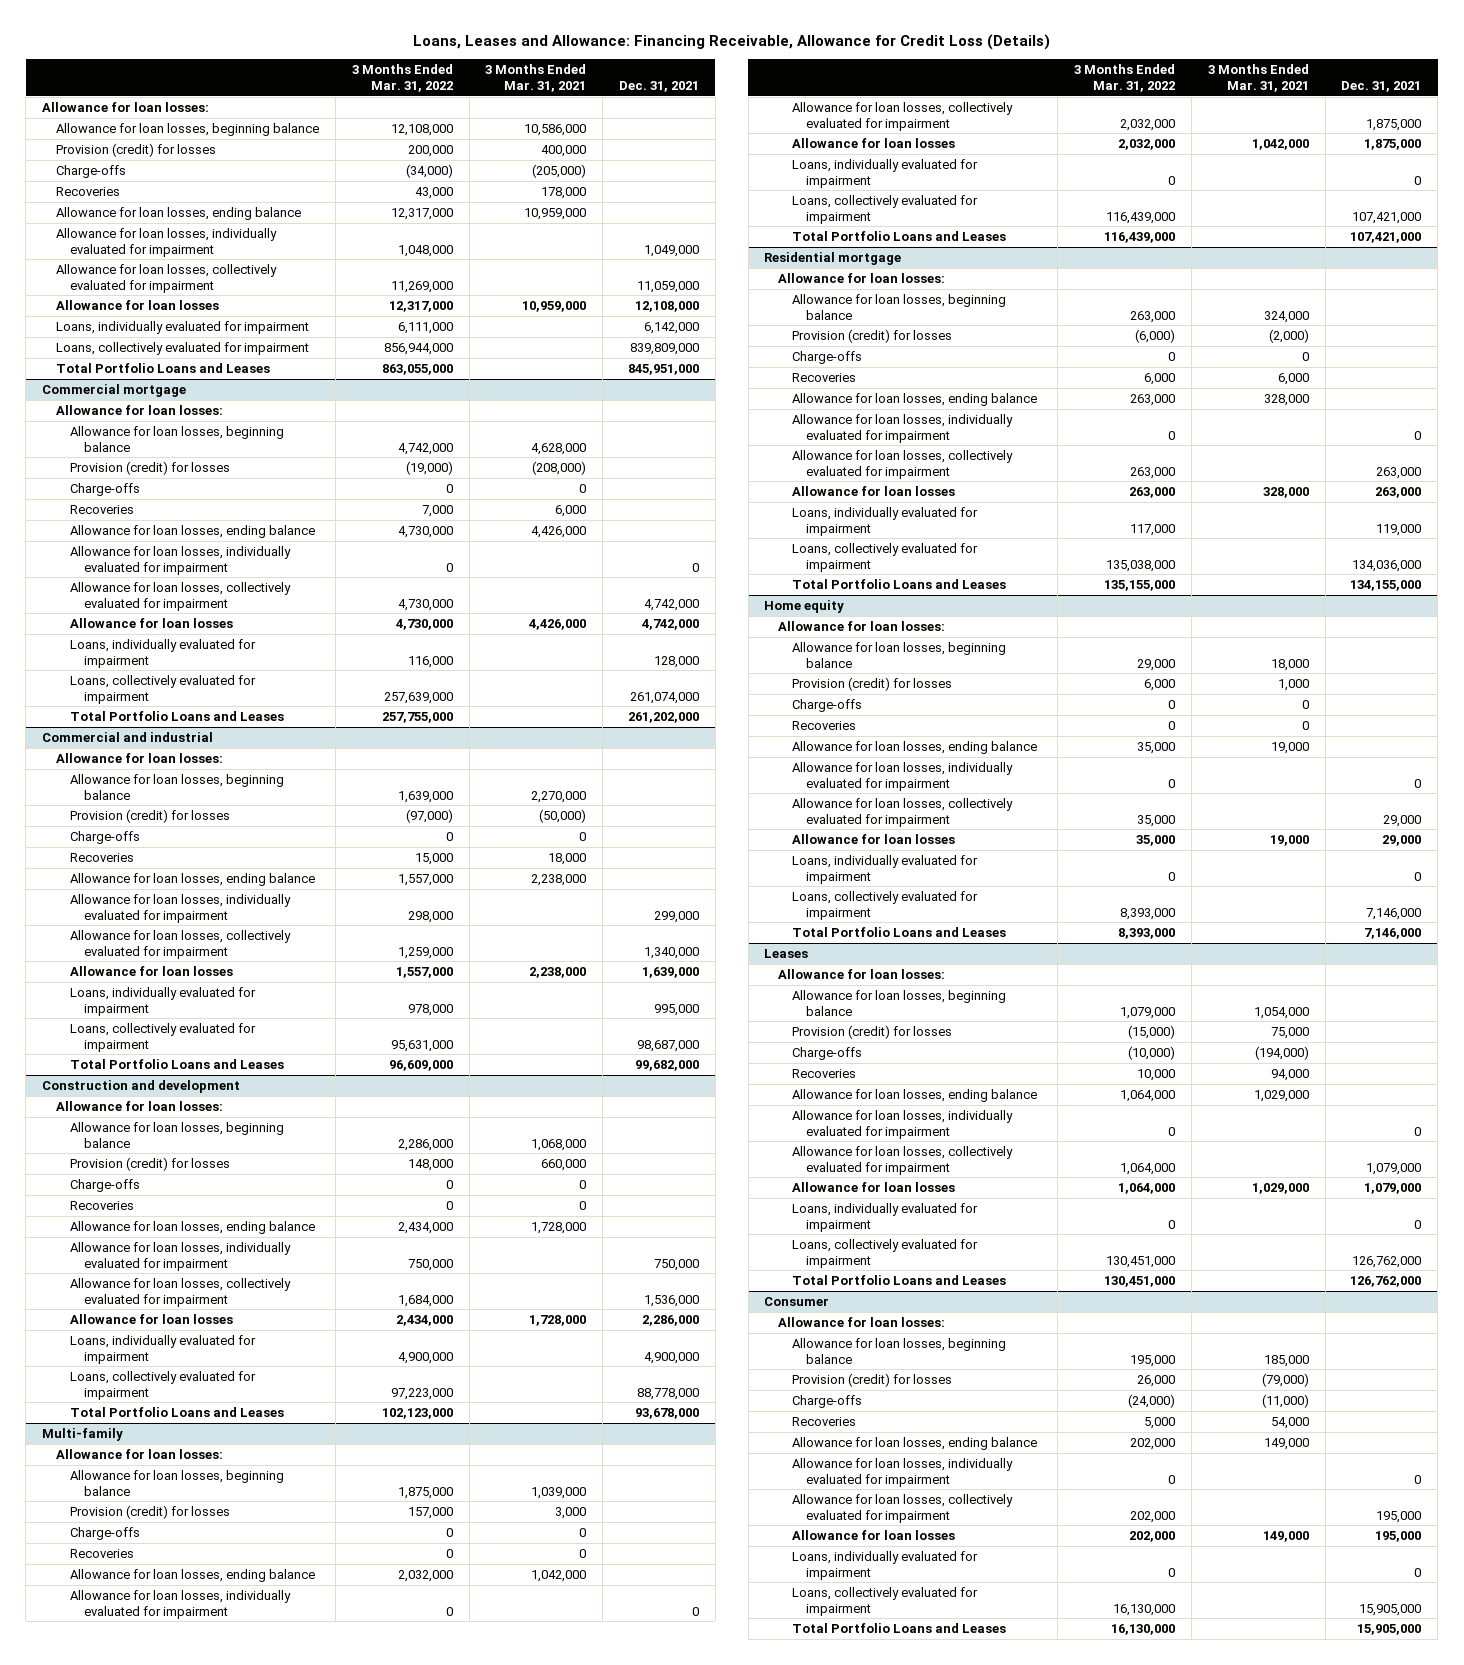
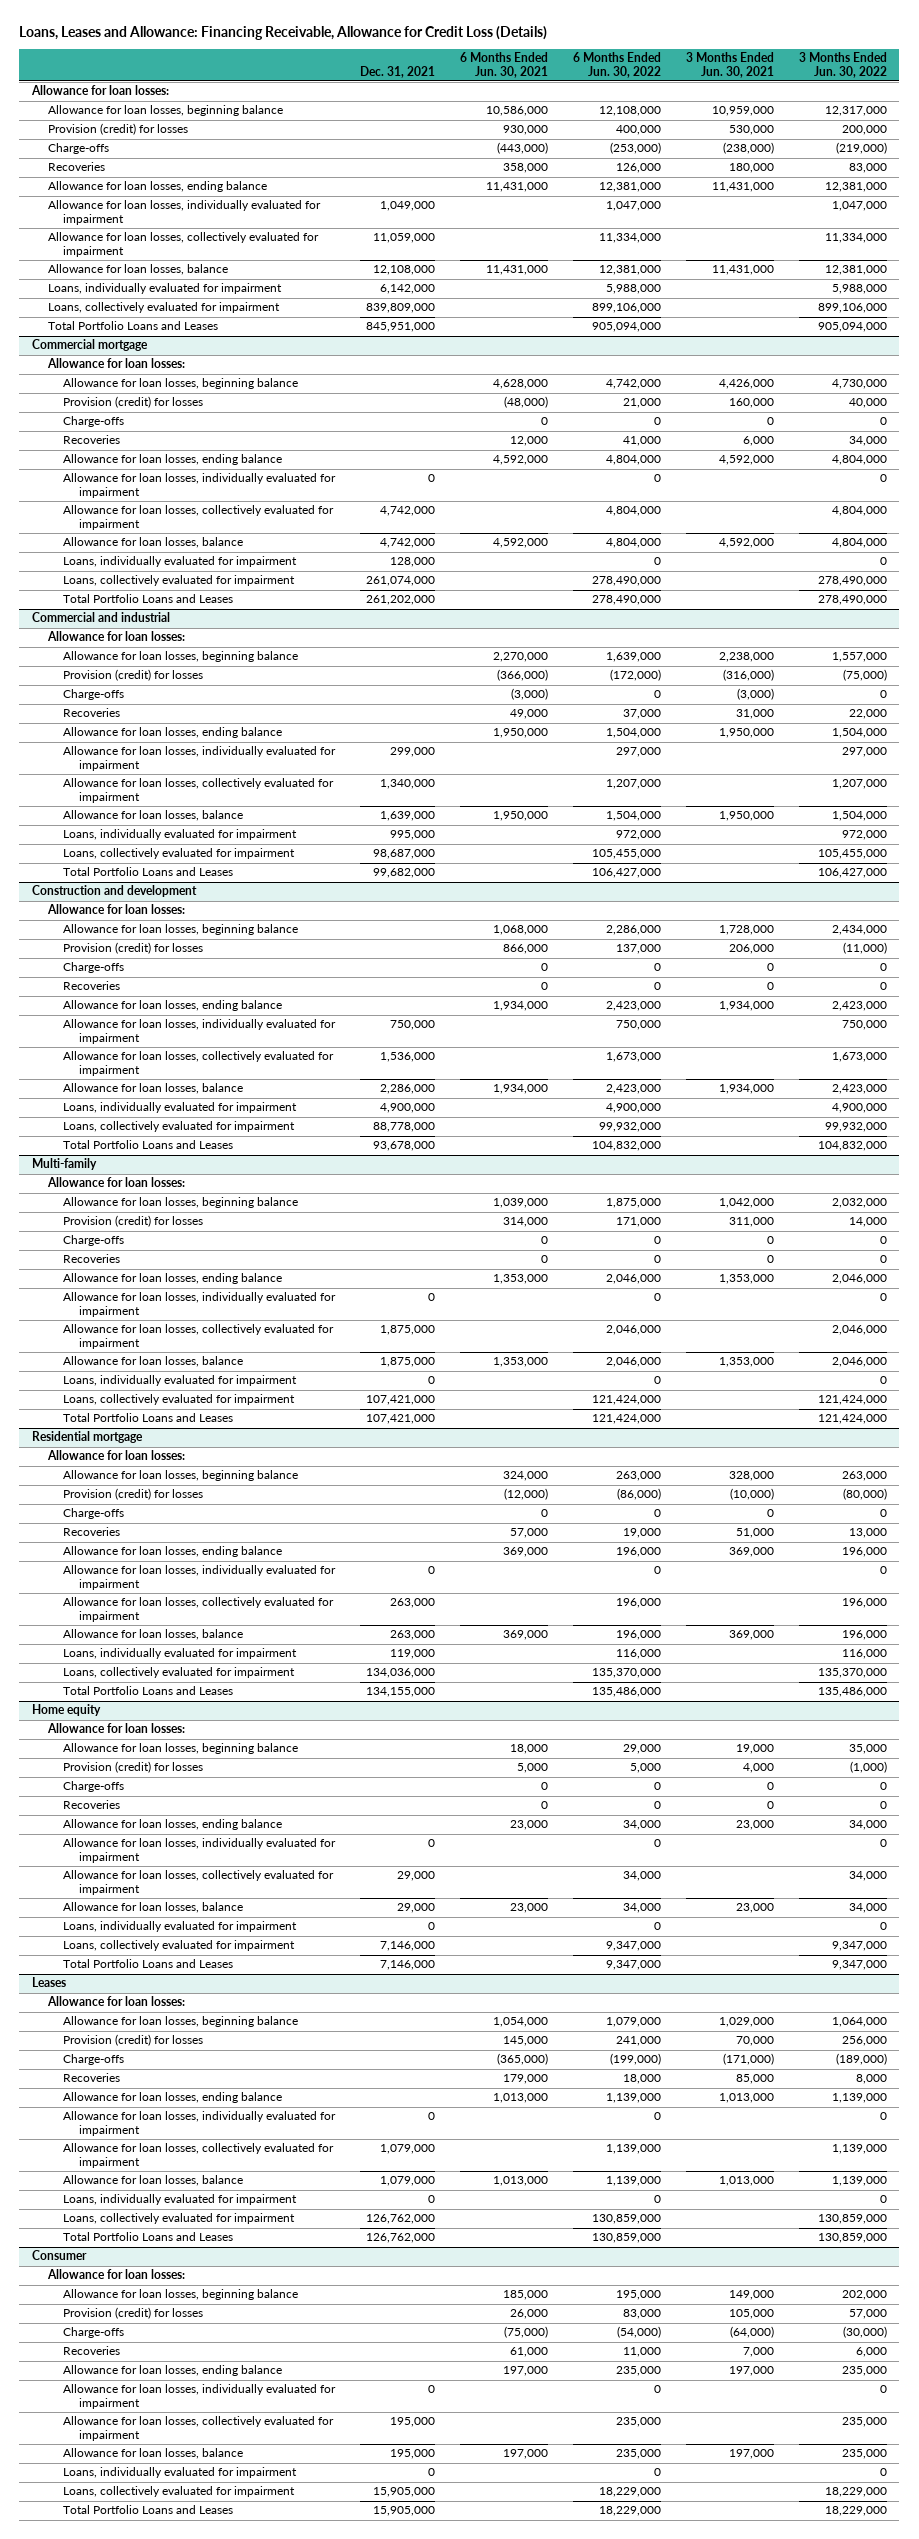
- | 3 Months Ended Mar. 31, 2022 | 3 Months Ended Mar. 31, 2021 | Dec. 31, 2021
+ | Dec. 31, 2021 | 6 Months Ended Jun. 30, 2021 | 6 Months Ended Jun. 30, 2022 | 3 Months Ended Jun. 30, 2021 | 3 Months Ended Jun. 30, 2022
- Allowance for loan losses | 12,317,000 | 10,959,000 | 12,108,000
+ Allowance for loan losses, balance | 12,108,000 | 11,431,000 | 12,381,000 | 11,431,000 | 12,381,000
@ Commercial mortgage
- Allowance for loan losses | 4,730,000 | 4,426,000 | 4,742,000
+ Allowance for loan losses, balance | 4,742,000 | 4,592,000 | 4,804,000 | 4,592,000 | 4,804,000
@ Commercial and industrial
- Allowance for loan losses | 1,557,000 | 2,238,000 | 1,639,000
+ Allowance for loan losses, balance | 1,639,000 | 1,950,000 | 1,504,000 | 1,950,000 | 1,504,000
@ Construction and development
- Allowance for loan losses | 2,434,000 | 1,728,000 | 2,286,000
+ Allowance for loan losses, balance | 2,286,000 | 1,934,000 | 2,423,000 | 1,934,000 | 2,423,000
@ Multi-family
- Allowance for loan losses | 2,032,000 | 1,042,000 | 1,875,000
+ Allowance for loan losses, balance | 1,875,000 | 1,353,000 | 2,046,000 | 1,353,000 | 2,046,000
@ Residential mortgage
- Allowance for loan losses | 263,000 | 328,000 | 263,000
+ Allowance for loan losses, balance | 263,000 | 369,000 | 196,000 | 369,000 | 196,000
@ Home equity
- Allowance for loan losses | 35,000 | 19,000 | 29,000
+ Allowance for loan losses, balance | 29,000 | 23,000 | 34,000 | 23,000 | 34,000
@ Leases
- Allowance for loan losses | 1,064,000 | 1,029,000 | 1,079,000
+ Allowance for loan losses, balance | 1,079,000 | 1,013,000 | 1,139,000 | 1,013,000 | 1,139,000
@ Consumer
- Allowance for loan losses | 202,000 | 149,000 | 195,000
+ Allowance for loan losses, balance | 195,000 | 197,000 | 235,000 | 197,000 | 235,000

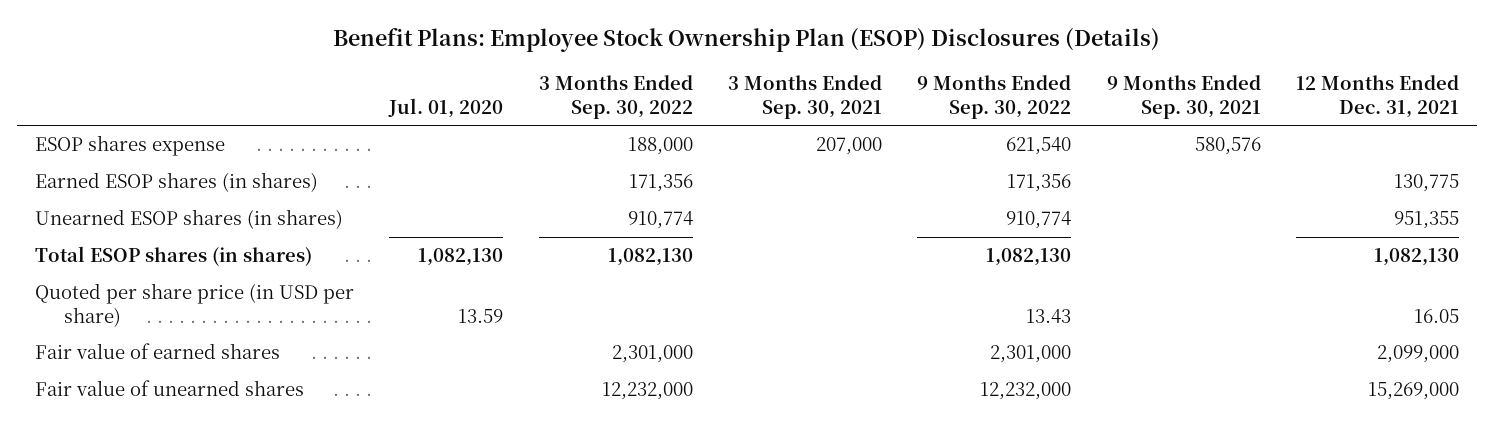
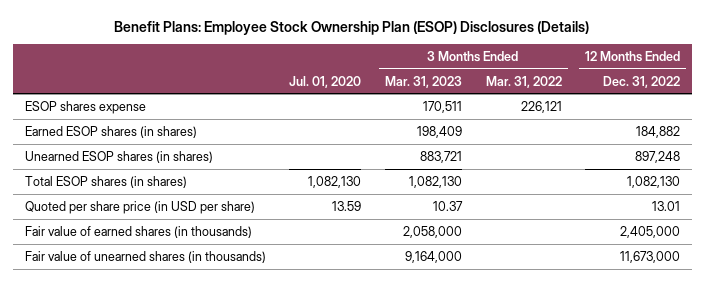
- | Jul. 01, 2020 | 3 Months Ended Sep. 30, 2022 | 3 Months Ended Sep. 30, 2021 | 9 Months Ended Sep. 30, 2022 | 9 Months Ended Sep. 30, 2021 | 12 Months Ended Dec. 31, 2021
+ | Jul. 01, 2020 | 3 Months Ended Mar. 31, 2023 | 3 Months Ended Mar. 31, 2022 | 12 Months Ended Dec. 31, 2022
- Fair value of earned shares | | 2,301,000 | | 2,301,000 | | 2,099,000
- Fair value of unearned shares | | 12,232,000 | | 12,232,000 | | 15,269,000
+ Fair value of earned shares (in thousands) | | 2,058,000 | | 2,405,000
+ Fair value of unearned shares (in thousands) | | 9,164,000 | | 11,673,000

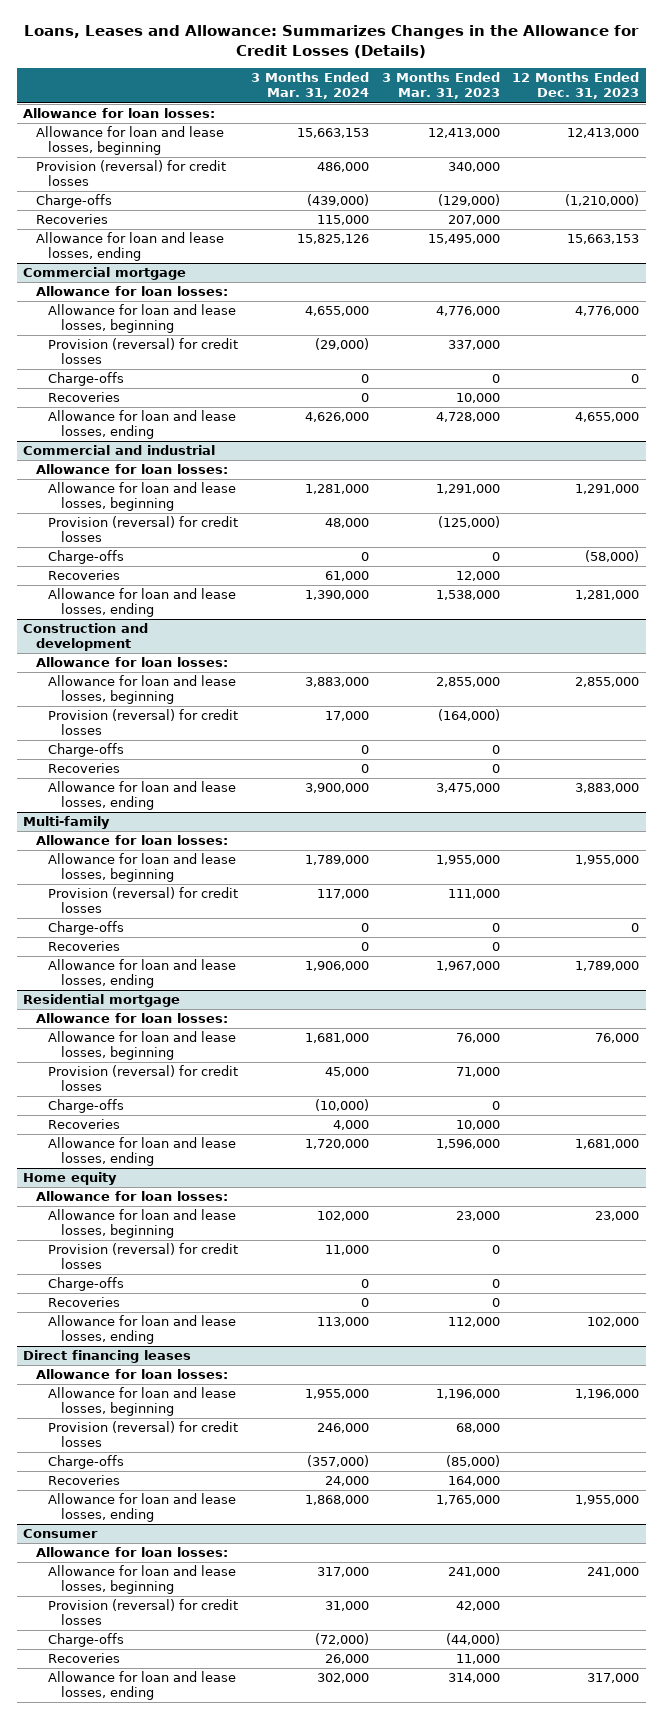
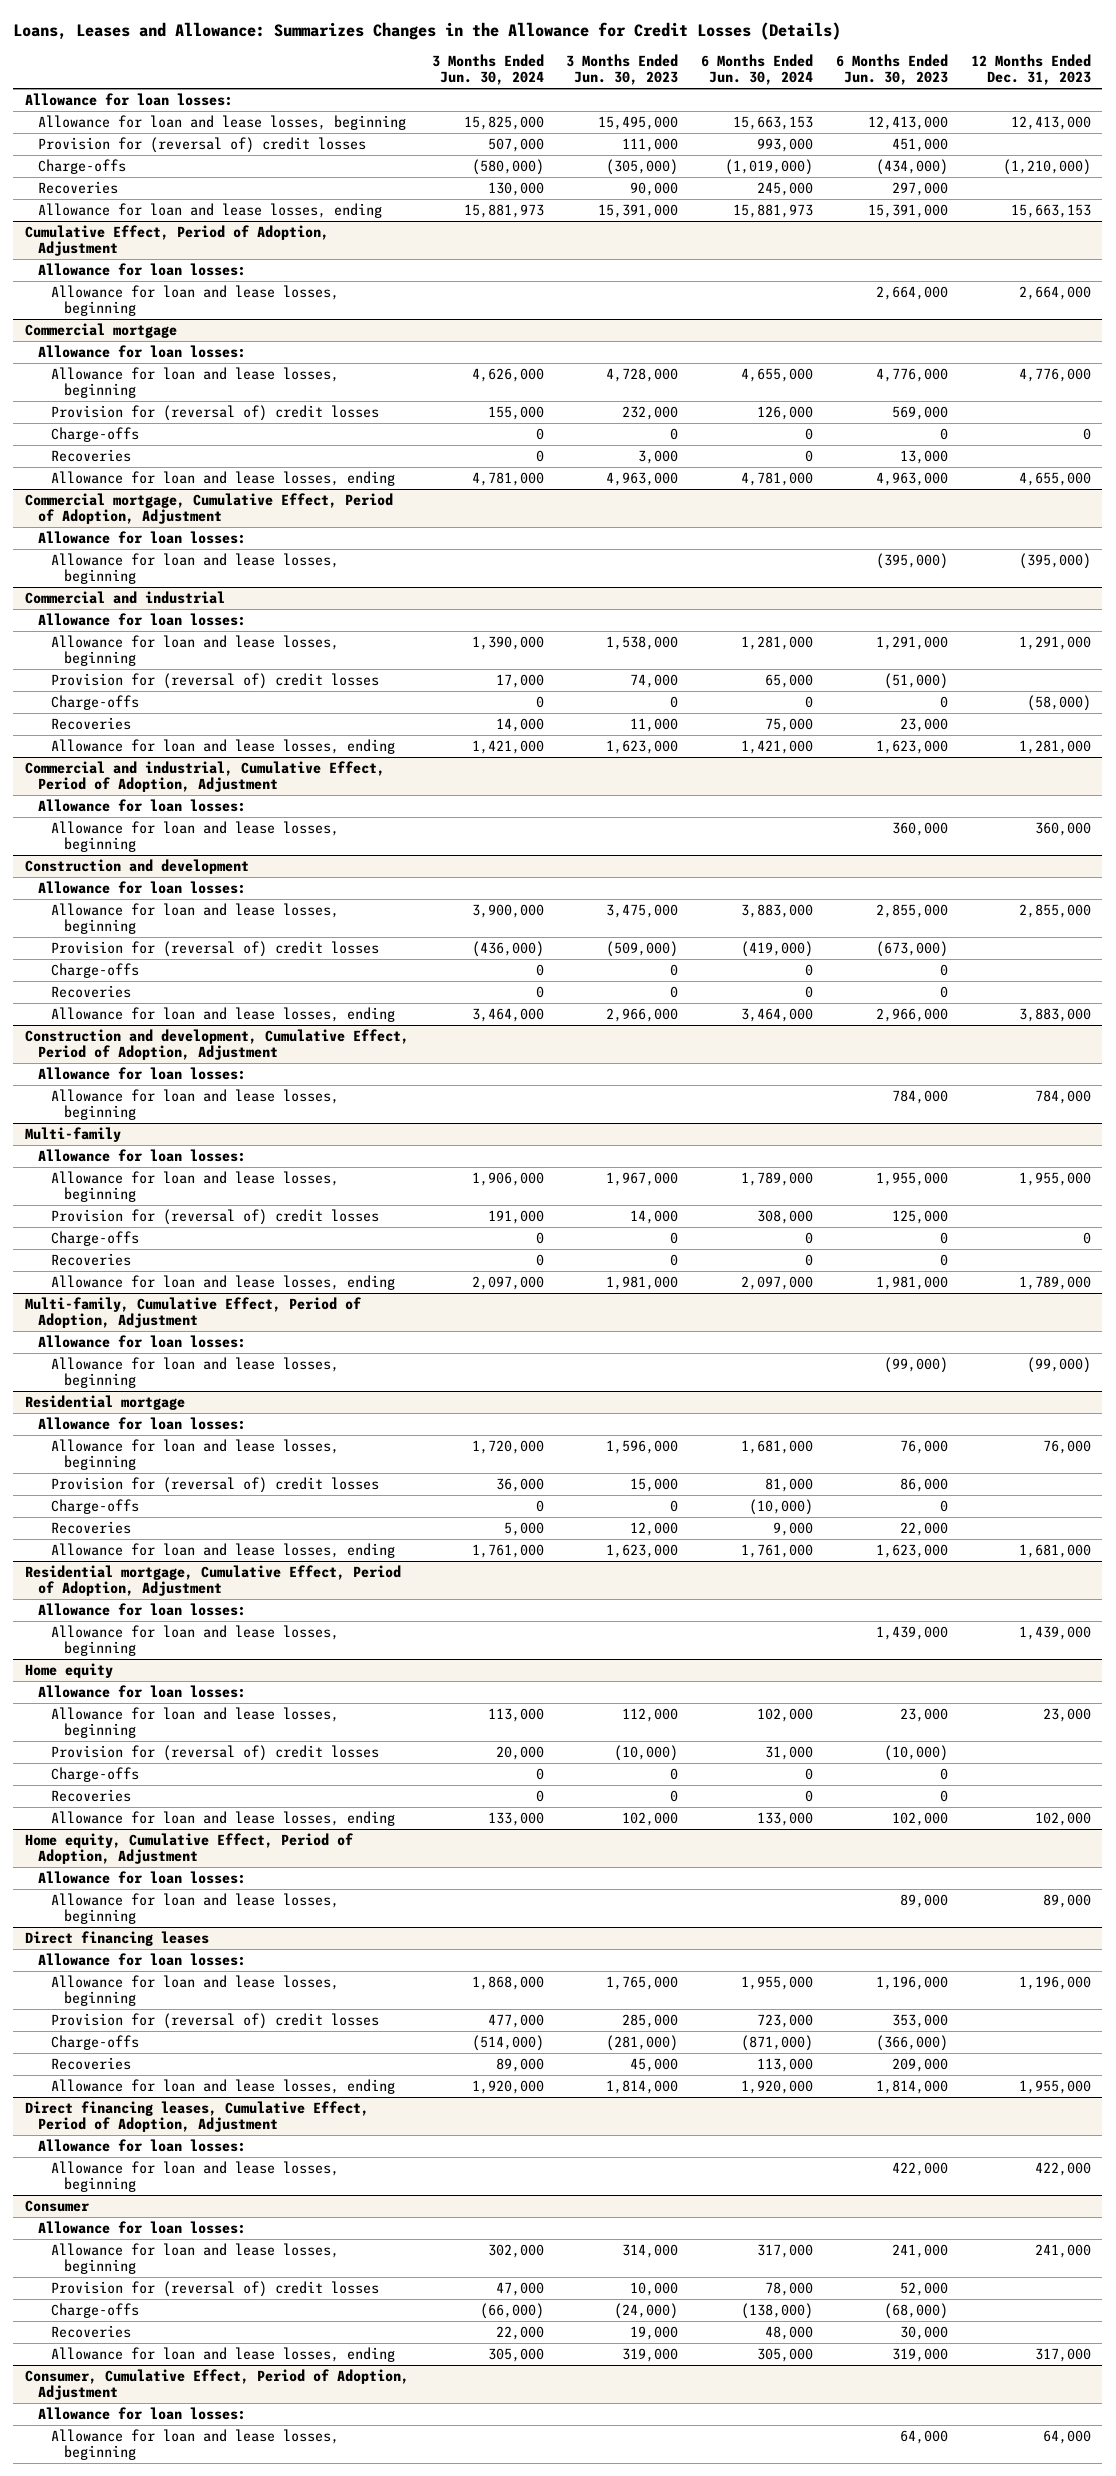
- | 3 Months Ended Mar. 31, 2024 | 3 Months Ended Mar. 31, 2023 | 12 Months Ended Dec. 31, 2023
+ | 3 Months Ended Jun. 30, 2024 | 3 Months Ended Jun. 30, 2023 | 6 Months Ended Jun. 30, 2024 | 6 Months Ended Jun. 30, 2023 | 12 Months Ended Dec. 31, 2023
- Provision (reversal) for credit losses | 486,000 | 340,000 |
+ Provision for (reversal of) credit losses | 507,000 | 111,000 | 993,000 | 451,000 |
+ Cumulative Effect, Period of Adoption, Adjustment
+ Allowance for loan losses:
+ Allowance for loan and lease losses, beginning | | | | 2,664,000 | 2,664,000
@ Commercial mortgage
- Provision (reversal) for credit losses | (29,000) | 337,000 |
+ Provision for (reversal of) credit losses | 155,000 | 232,000 | 126,000 | 569,000 |
+ Commercial mortgage, Cumulative Effect, Period of Adoption, Adjustment
+ Allowance for loan losses:
+ Allowance for loan and lease losses, beginning | | | | (395,000) | (395,000)
@ Commercial and industrial
- Provision (reversal) for credit losses | 48,000 | (125,000) |
+ Provision for (reversal of) credit losses | 17,000 | 74,000 | 65,000 | (51,000) |
+ Commercial and industrial, Cumulative Effect, Period of Adoption, Adjustment
+ Allowance for loan losses:
+ Allowance for loan and lease losses, beginning | | | | 360,000 | 360,000
@ Construction and development
- Provision (reversal) for credit losses | 17,000 | (164,000) |
+ Provision for (reversal of) credit losses | (436,000) | (509,000) | (419,000) | (673,000) |
+ Construction and development, Cumulative Effect, Period of Adoption, Adjustment
+ Allowance for loan losses:
+ Allowance for loan and lease losses, beginning | | | | 784,000 | 784,000
@ Multi-family
- Provision (reversal) for credit losses | 117,000 | 111,000 |
+ Provision for (reversal of) credit losses | 191,000 | 14,000 | 308,000 | 125,000 |
+ Multi-family, Cumulative Effect, Period of Adoption, Adjustment
+ Allowance for loan losses:
+ Allowance for loan and lease losses, beginning | | | | (99,000) | (99,000)
@ Residential mortgage
- Provision (reversal) for credit losses | 45,000 | 71,000 |
+ Provision for (reversal of) credit losses | 36,000 | 15,000 | 81,000 | 86,000 |
+ Residential mortgage, Cumulative Effect, Period of Adoption, Adjustment
+ Allowance for loan losses:
+ Allowance for loan and lease losses, beginning | | | | 1,439,000 | 1,439,000
@ Home equity
- Provision (reversal) for credit losses | 11,000 | 0 |
+ Provision for (reversal of) credit losses | 20,000 | (10,000) | 31,000 | (10,000) |
+ Home equity, Cumulative Effect, Period of Adoption, Adjustment
+ Allowance for loan losses:
+ Allowance for loan and lease losses, beginning | | | | 89,000 | 89,000
@ Direct financing leases
- Provision (reversal) for credit losses | 246,000 | 68,000 |
+ Provision for (reversal of) credit losses | 477,000 | 285,000 | 723,000 | 353,000 |
+ Direct financing leases, Cumulative Effect, Period of Adoption, Adjustment
+ Allowance for loan losses:
+ Allowance for loan and lease losses, beginning | | | | 422,000 | 422,000
@ Consumer
- Provision (reversal) for credit losses | 31,000 | 42,000 |
+ Provision for (reversal of) credit losses | 47,000 | 10,000 | 78,000 | 52,000 |
+ Consumer, Cumulative Effect, Period of Adoption, Adjustment
+ Allowance for loan losses:
+ Allowance for loan and lease losses, beginning | | | | 64,000 | 64,000

